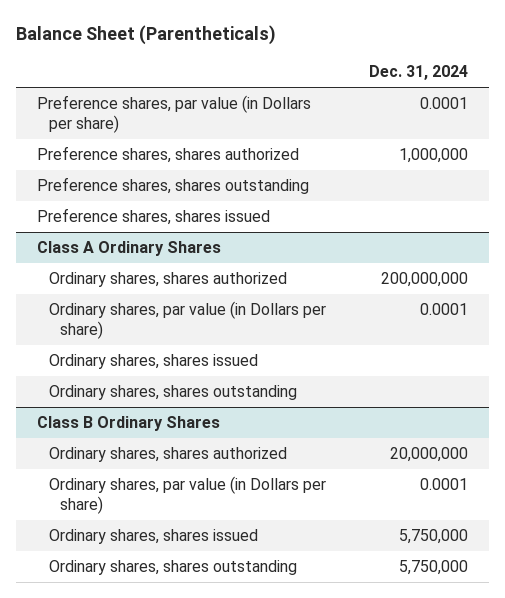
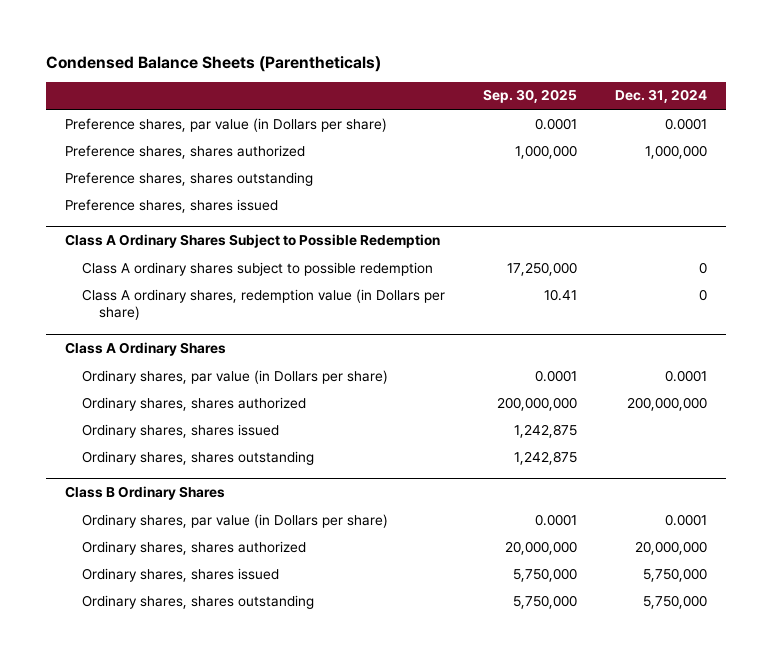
- Balance Sheet (Parentheticals)
+ Condensed Balance Sheets (Parentheticals)
- | Dec. 31, 2024
+ | Sep. 30, 2025 | Dec. 31, 2024
+ Class A Ordinary Shares Subject to Possible Redemption
+ Class A ordinary shares subject to possible redemption | 17,250,000 | 0
+ Class A ordinary shares, redemption value (in Dollars per share) | 10.41 | 0
@ Class A Ordinary Shares
moved down: Ordinary shares, shares authorized | 200,000,000 | 200,000,000
@ Class B Ordinary Shares
moved down: Ordinary shares, shares authorized | 20,000,000 | 20,000,000

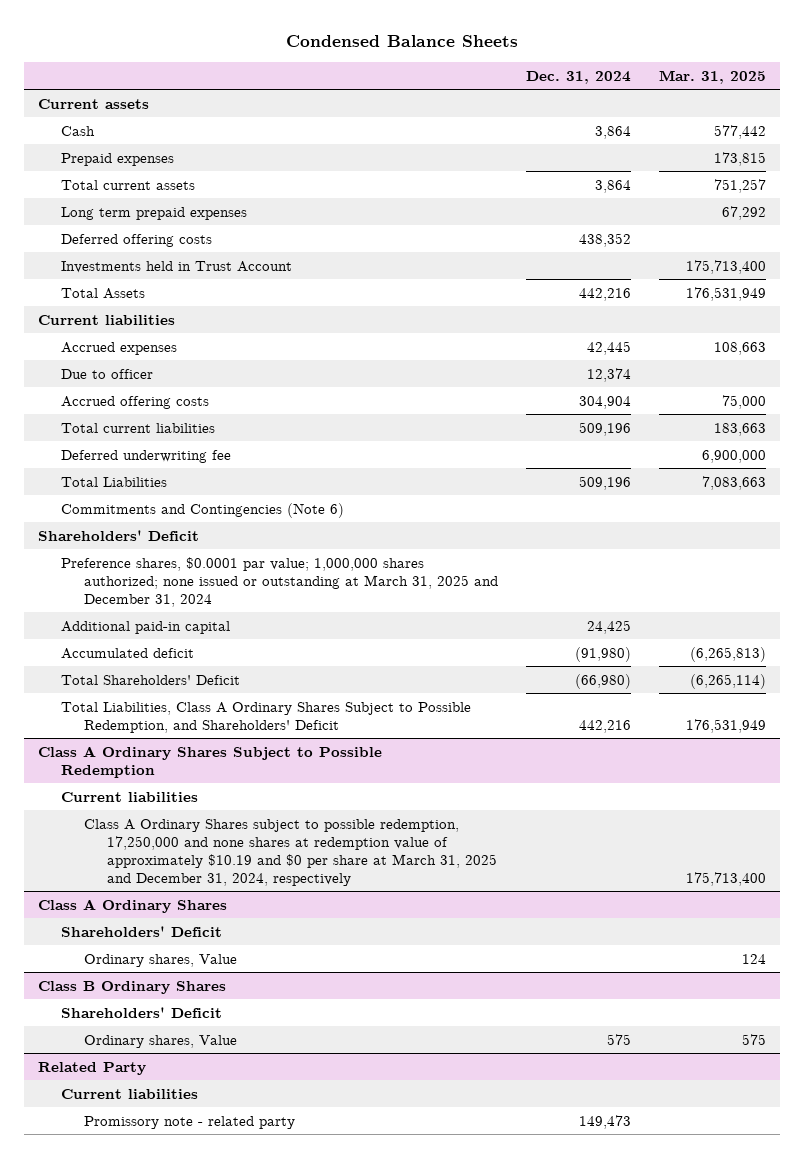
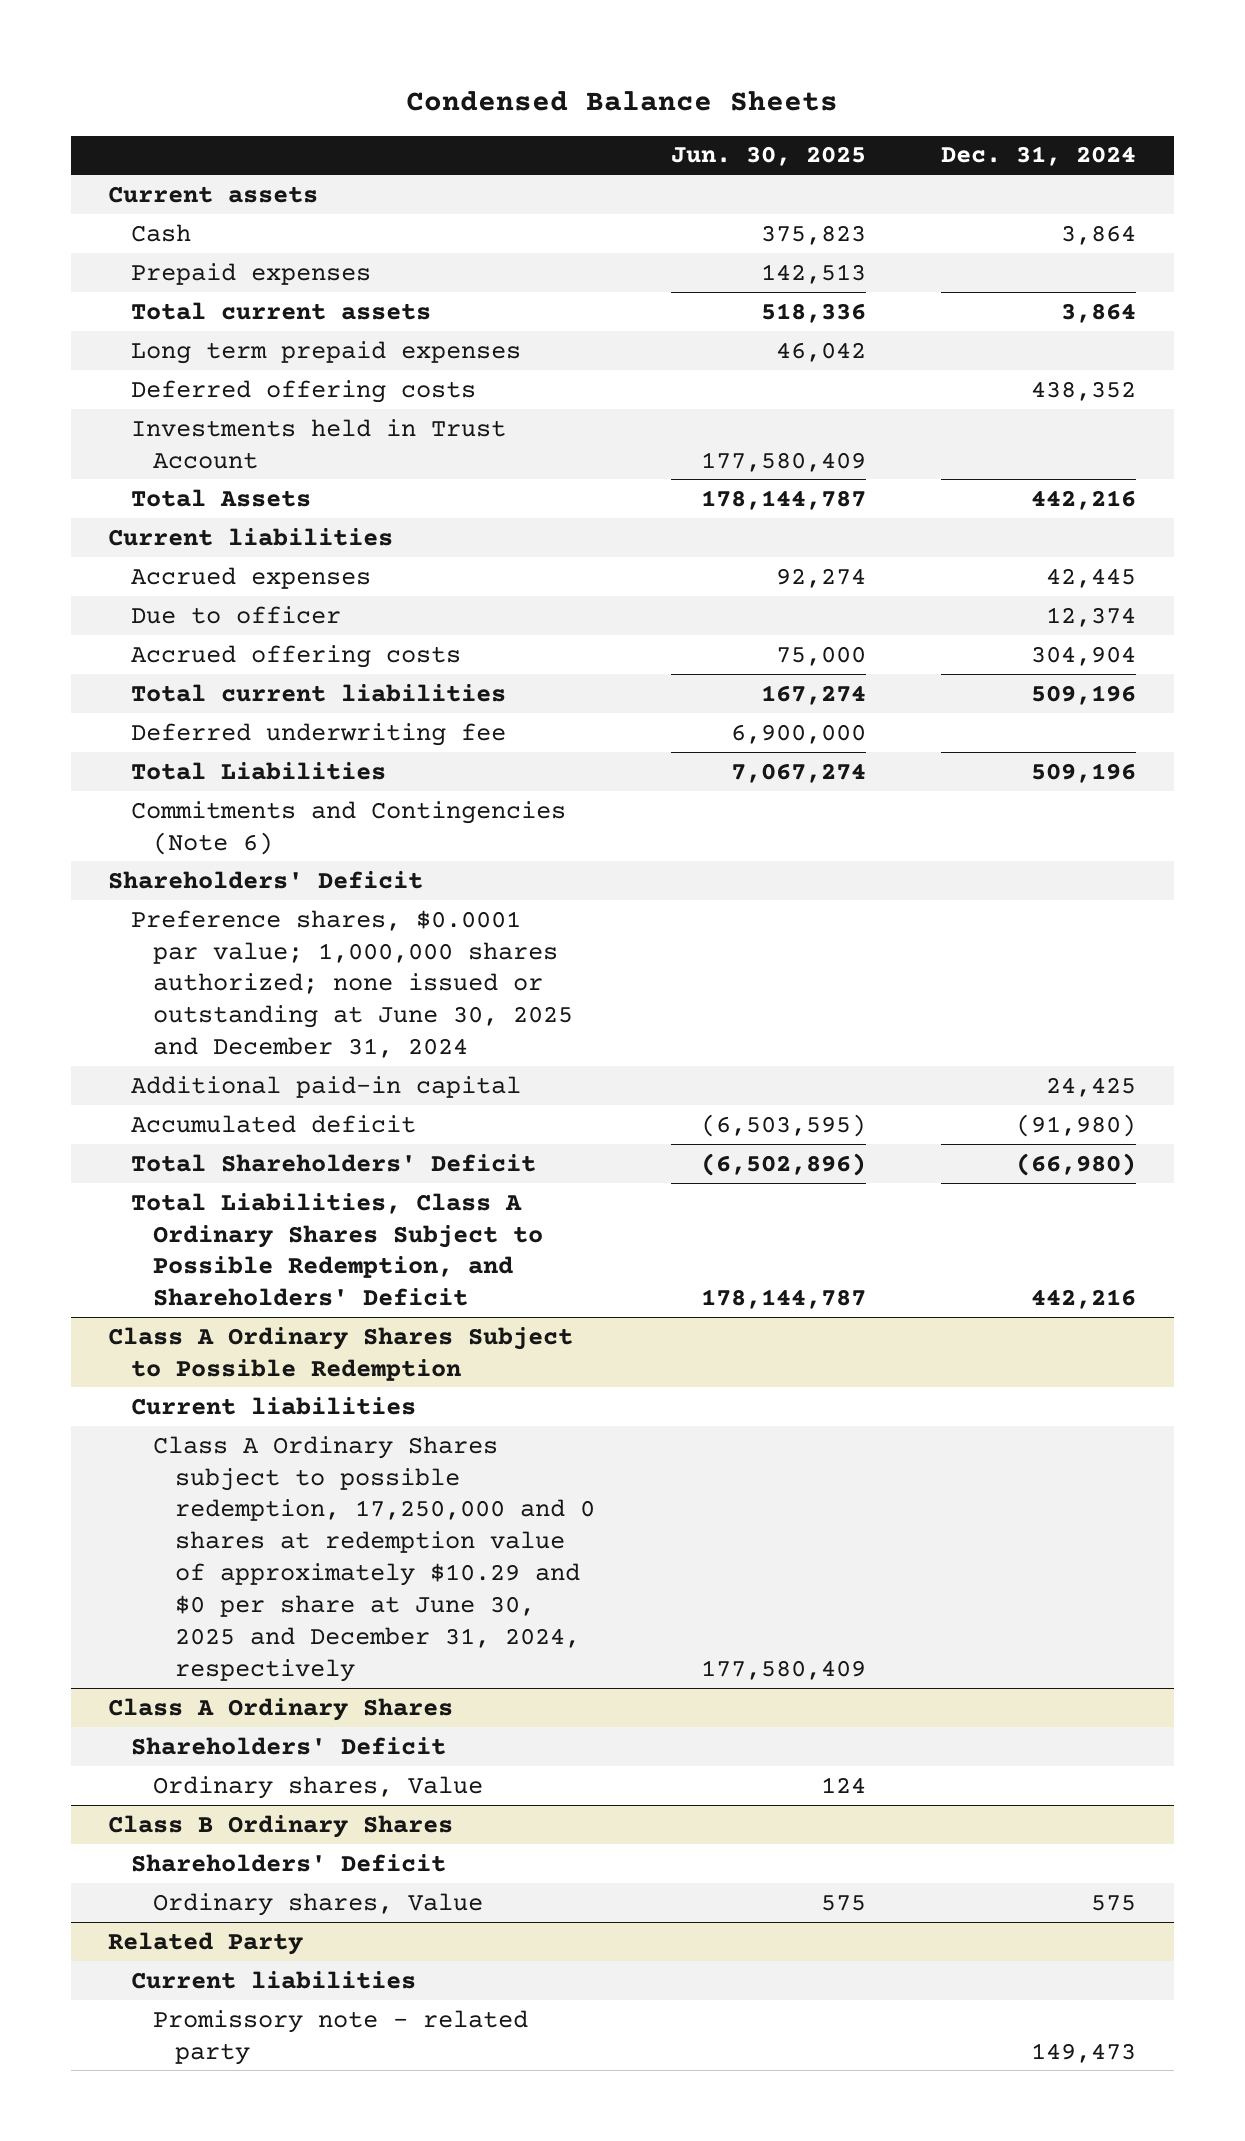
- | Dec. 31, 2024 | Mar. 31, 2025
+ | Jun. 30, 2025 | Dec. 31, 2024
- Preference shares, $0.0001 par value; 1,000,000 shares authorized; none issued or outstanding at March 31, 2025 and December 31, 2024
+ Preference shares, $0.0001 par value; 1,000,000 shares authorized; none issued or outstanding at June 30, 2025 and December 31, 2024
@ Class A Ordinary Shares Subject to Possible Redemption
- Class A Ordinary Shares subject to possible redemption, 17,250,000 and none shares at redemption value of approximately $10.19 and $0 per share at March 31, 2025 and December 31, 2024, respectively | | 175,713,400
+ Class A Ordinary Shares subject to possible redemption, 17,250,000 and 0 shares at redemption value of approximately $10.29 and $0 per share at June 30, 2025 and December 31, 2024, respectively | 177,580,409 |

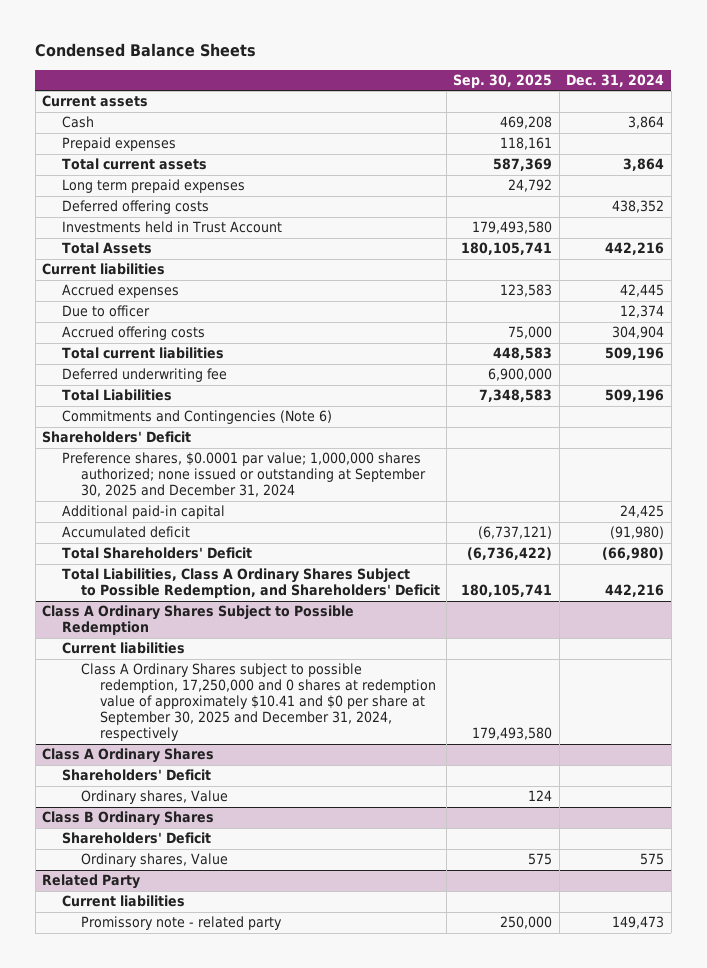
- | Jun. 30, 2025 | Dec. 31, 2024
+ | Sep. 30, 2025 | Dec. 31, 2024
- Preference shares, $0.0001 par value; 1,000,000 shares authorized; none issued or outstanding at June 30, 2025 and December 31, 2024
+ Preference shares, $0.0001 par value; 1,000,000 shares authorized; none issued or outstanding at September 30, 2025 and December 31, 2024
@ Class A Ordinary Shares Subject to Possible Redemption
- Class A Ordinary Shares subject to possible redemption, 17,250,000 and 0 shares at redemption value of approximately $10.29 and $0 per share at June 30, 2025 and December 31, 2024, respectively | 177,580,409 |
+ Class A Ordinary Shares subject to possible redemption, 17,250,000 and 0 shares at redemption value of approximately $10.41 and $0 per share at September 30, 2025 and December 31, 2024, respectively | 179,493,580 |

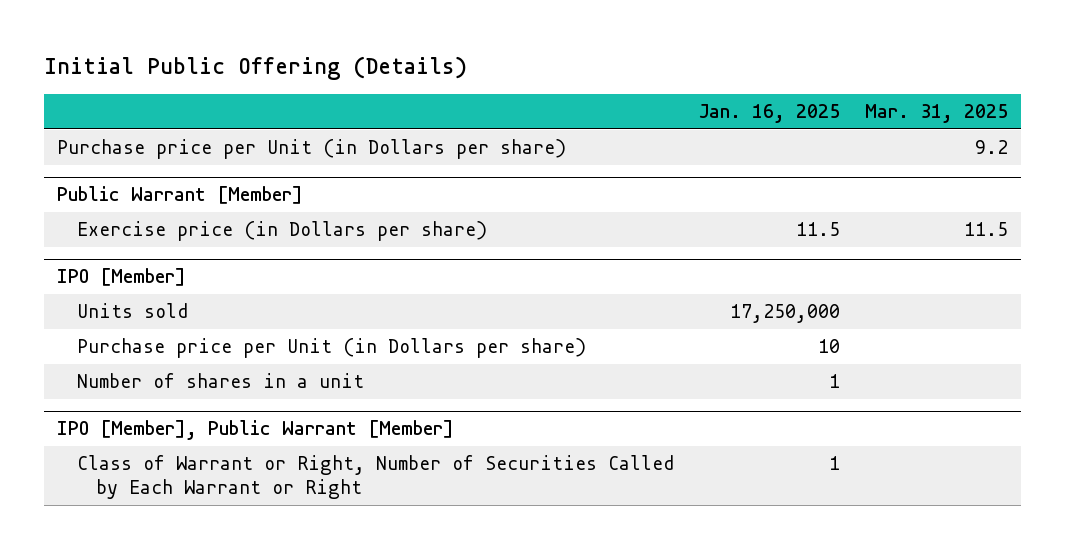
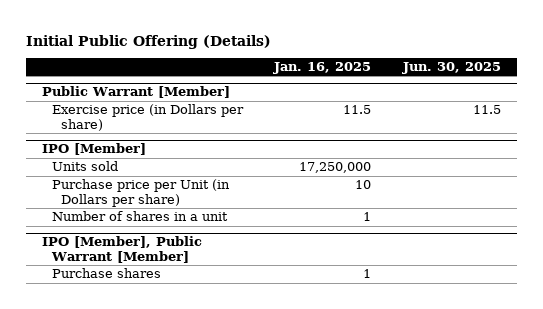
- | Jan. 16, 2025 | Mar. 31, 2025
+ | Jan. 16, 2025 | Jun. 30, 2025
- Purchase price per Unit (in Dollars per share) | | 9.2
@ IPO [Member], Public Warrant [Member]
- Class of Warrant or Right, Number of Securities Called by Each Warrant or Right | 1 |
+ Purchase shares | 1 |

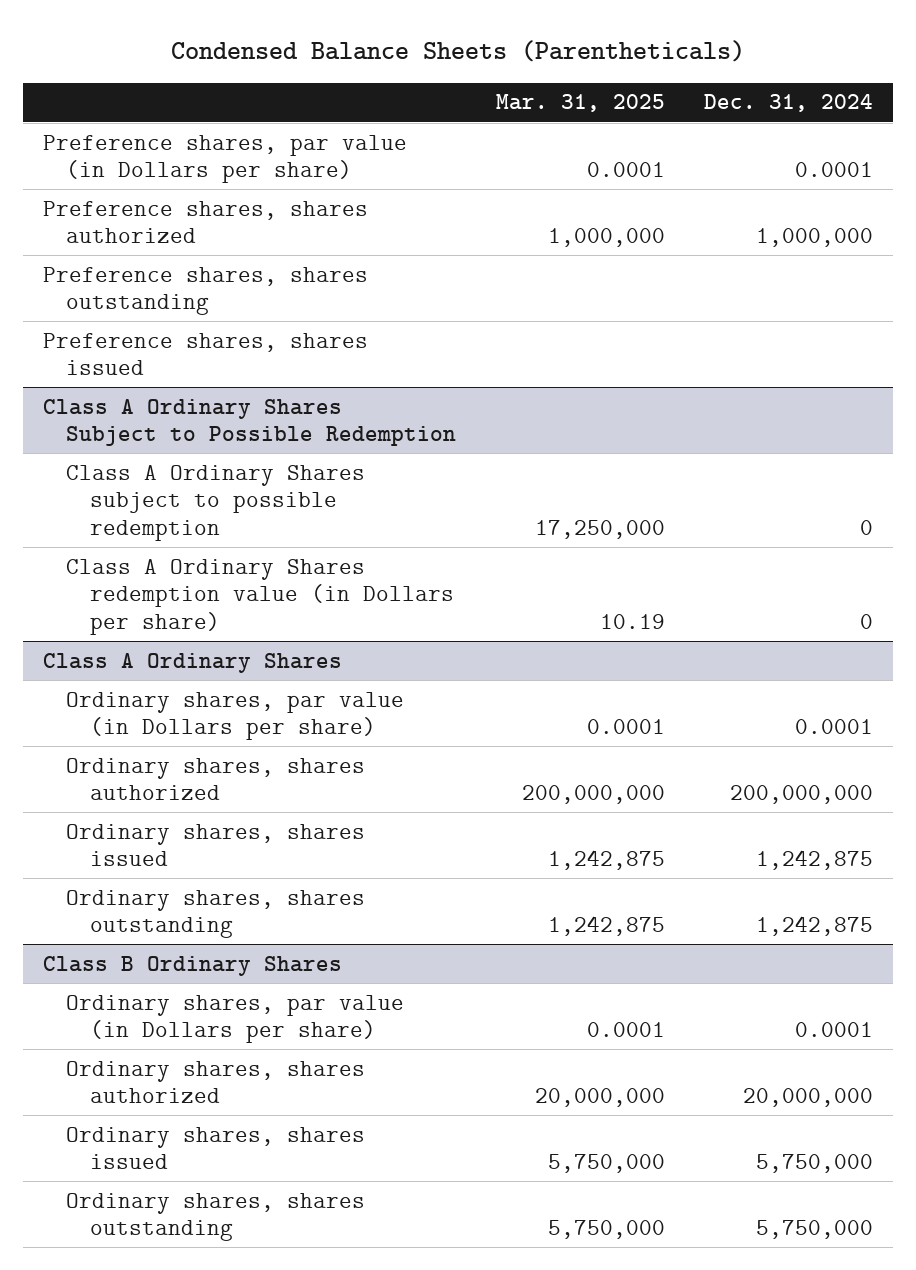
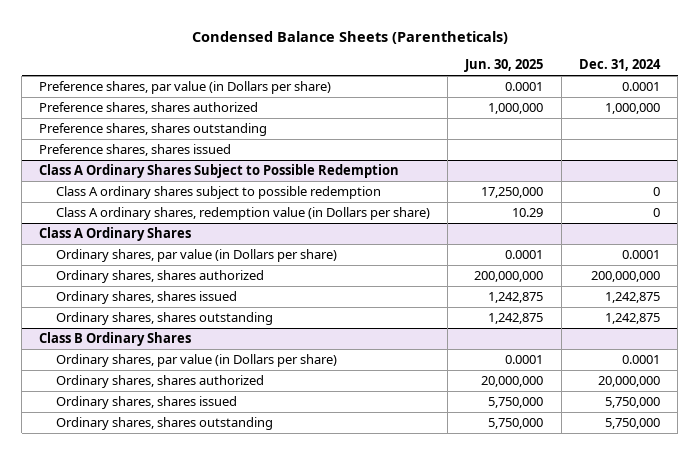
- | Mar. 31, 2025 | Dec. 31, 2024
+ | Jun. 30, 2025 | Dec. 31, 2024
@ Class A Ordinary Shares Subject to Possible Redemption
- Class A Ordinary Shares subject to possible redemption | 17,250,000 | 0
- Class A Ordinary Shares redemption value (in Dollars per share) | 10.19 | 0
+ Class A ordinary shares subject to possible redemption | 17,250,000 | 0
+ Class A ordinary shares, redemption value (in Dollars per share) | 10.29 | 0

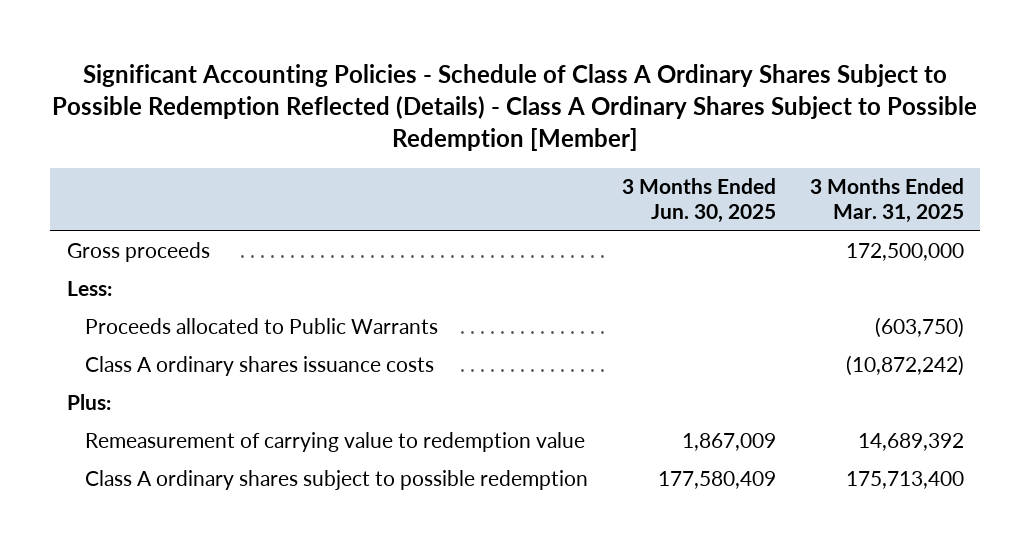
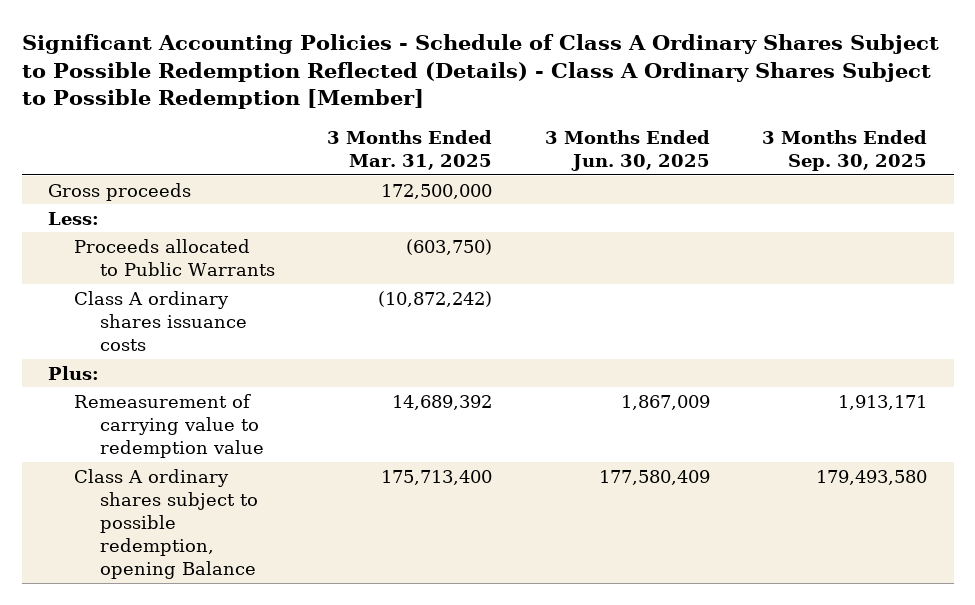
- | 3 Months Ended Jun. 30, 2025 | 3 Months Ended Mar. 31, 2025
+ | 3 Months Ended Mar. 31, 2025 | 3 Months Ended Jun. 30, 2025 | 3 Months Ended Sep. 30, 2025
- Class A ordinary shares subject to possible redemption | 177,580,409 | 175,713,400
+ Class A ordinary shares subject to possible redemption, opening Balance | 175,713,400 | 177,580,409 | 179,493,580

